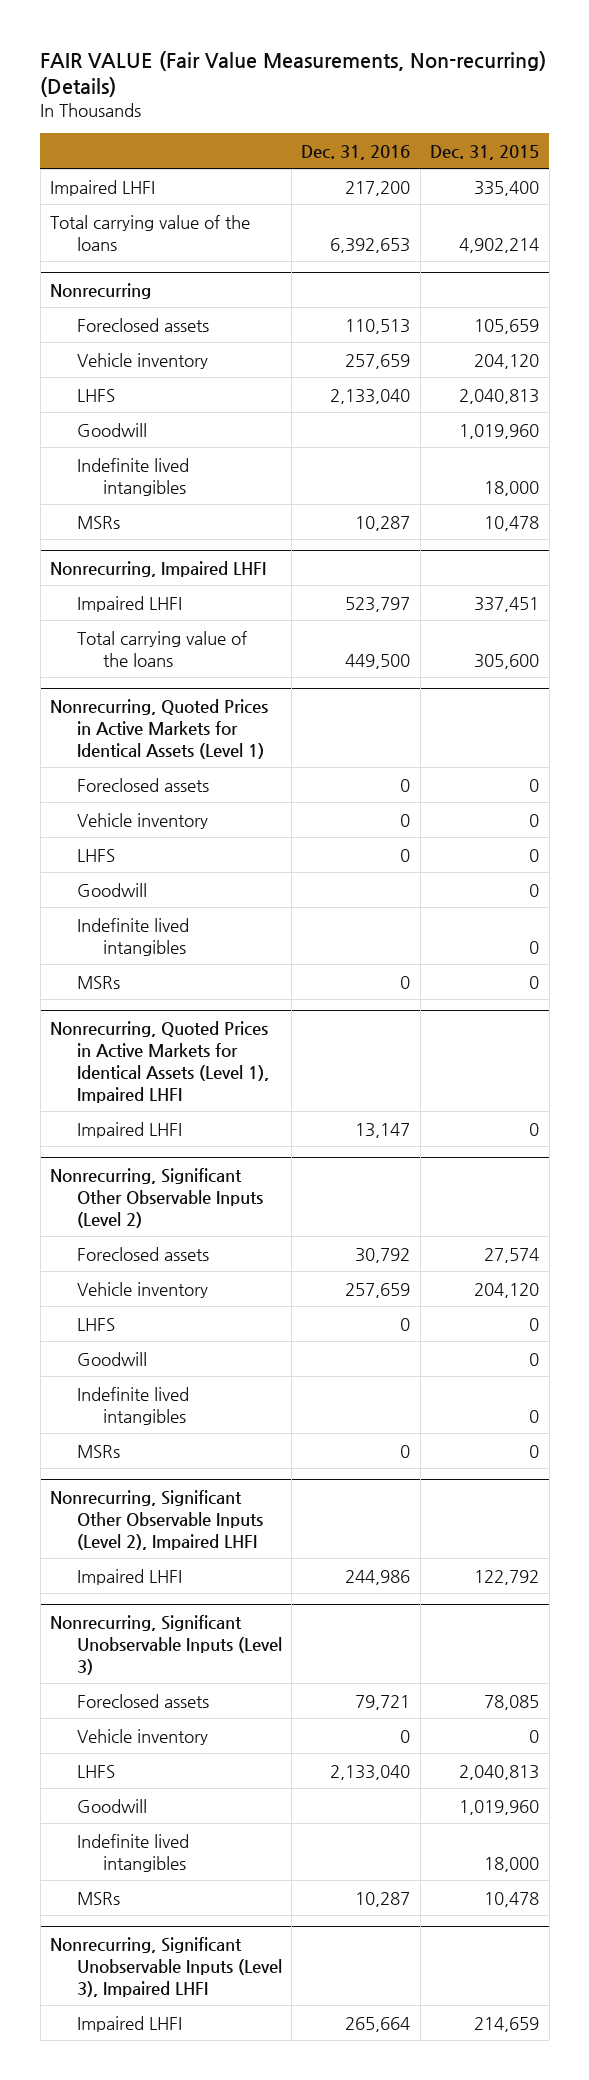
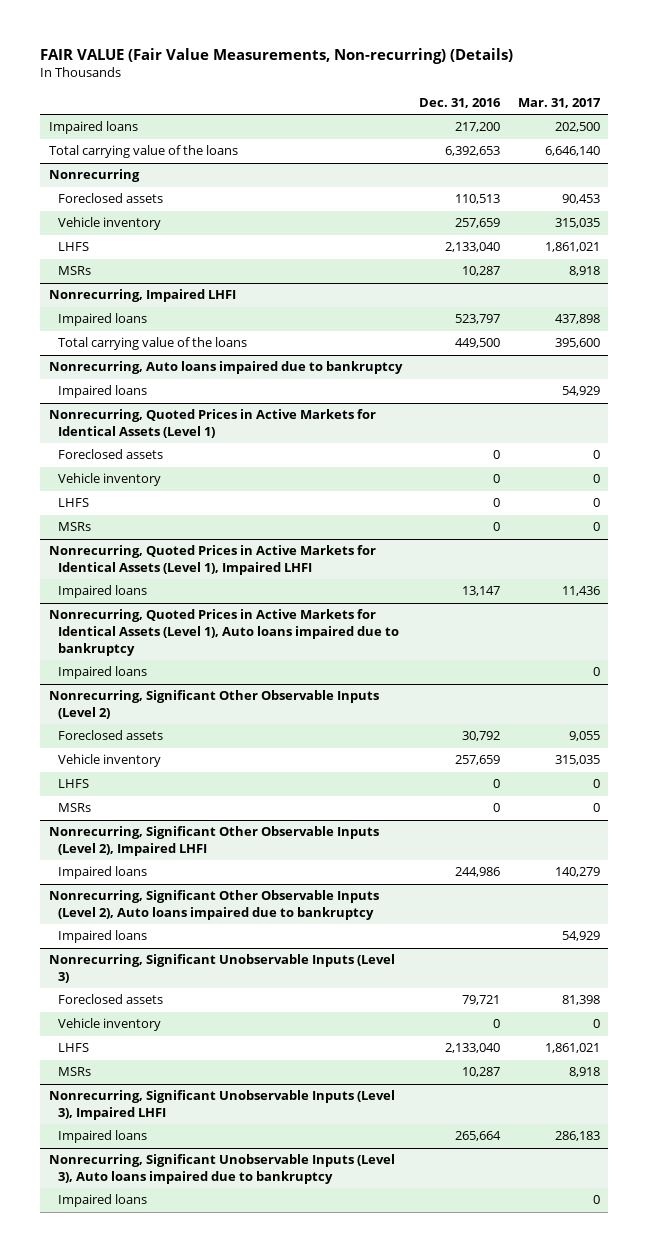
- | Dec. 31, 2016 | Dec. 31, 2015
+ | Dec. 31, 2016 | Mar. 31, 2017
- Impaired LHFI | 217,200 | 335,400
+ Impaired loans | 217,200 | 202,500
@ Nonrecurring
- Goodwill | | 1,019,960
- Indefinite lived intangibles | | 18,000
@ Nonrecurring, Impaired LHFI
- Impaired LHFI | 523,797 | 337,451
+ Impaired loans | 523,797 | 437,898
+ Nonrecurring, Auto loans impaired due to bankruptcy
+ Impaired loans | | 54,929
@ Nonrecurring, Quoted Prices in Active Markets for Identical Assets (Level 1)
- Goodwill | | 0
- Indefinite lived intangibles | | 0
@ Nonrecurring, Quoted Prices in Active Markets for Identical Assets (Level 1), Impaired LHFI
- Impaired LHFI | 13,147 | 0
+ Impaired loans | 13,147 | 11,436
+ Nonrecurring, Quoted Prices in Active Markets for Identical Assets (Level 1), Auto loans impaired due to bankruptcy
+ Impaired loans | | 0
@ Nonrecurring, Significant Other Observable Inputs (Level 2)
- Goodwill | | 0
- Indefinite lived intangibles | | 0
@ Nonrecurring, Significant Other Observable Inputs (Level 2), Impaired LHFI
- Impaired LHFI | 244,986 | 122,792
+ Impaired loans | 244,986 | 140,279
+ Nonrecurring, Significant Other Observable Inputs (Level 2), Auto loans impaired due to bankruptcy
+ Impaired loans | | 54,929
@ Nonrecurring, Significant Unobservable Inputs (Level 3)
- Goodwill | | 1,019,960
- Indefinite lived intangibles | | 18,000
@ Nonrecurring, Significant Unobservable Inputs (Level 3), Impaired LHFI
- Impaired LHFI | 265,664 | 214,659
+ Impaired loans | 265,664 | 286,183
+ Nonrecurring, Significant Unobservable Inputs (Level 3), Auto loans impaired due to bankruptcy
+ Impaired loans | | 0

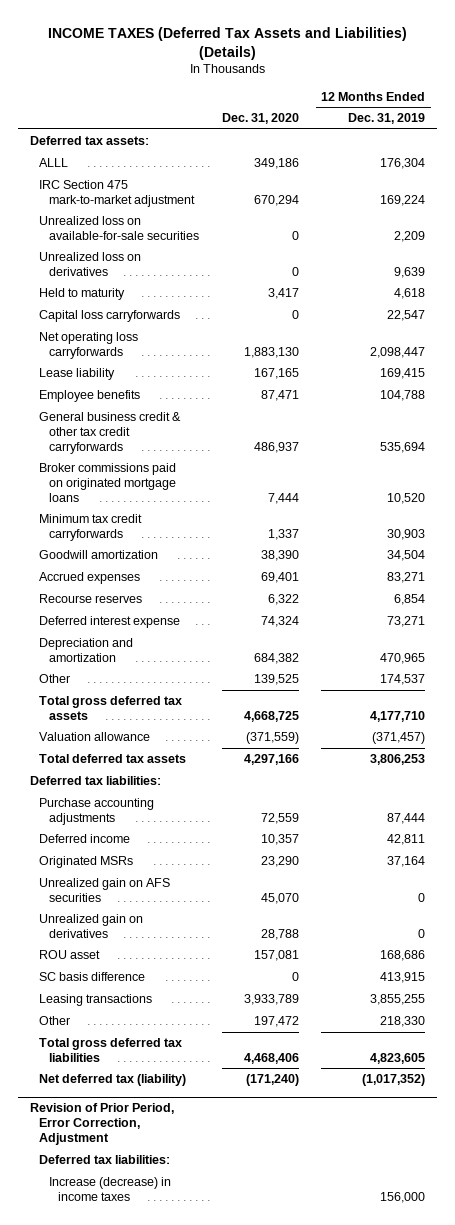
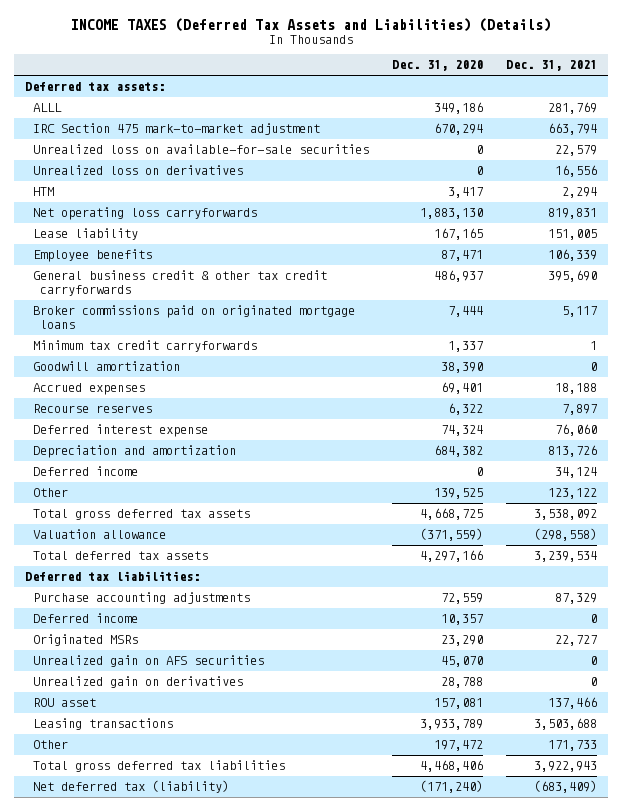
- | Dec. 31, 2020 | 12 Months Ended Dec. 31, 2019
+ | Dec. 31, 2020 | Dec. 31, 2021
- Held to maturity | 3,417 | 4,618
- Capital loss carryforwards | 0 | 22,547
+ HTM | 3,417 | 2,294
+ Deferred income | 0 | 34,124
- SC basis difference | 0 | 413,915
- Revision of Prior Period, Error Correction, Adjustment
- Deferred tax liabilities:
- Increase (decrease) in income taxes | | 156,000

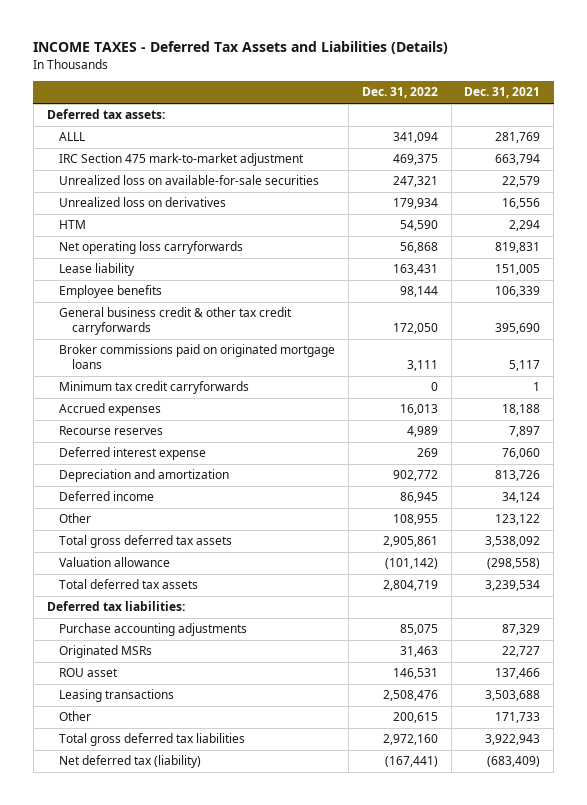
- INCOME TAXES (Deferred Tax Assets and Liabilities) (Details)
+ INCOME TAXES - Deferred Tax Assets and Liabilities (Details)
- | Dec. 31, 2020 | Dec. 31, 2021
+ | Dec. 31, 2022 | Dec. 31, 2021
- Goodwill amortization | 38,390 | 0
- Deferred income | 10,357 | 0
- Unrealized gain on AFS securities | 45,070 | 0
- Unrealized gain on derivatives | 28,788 | 0

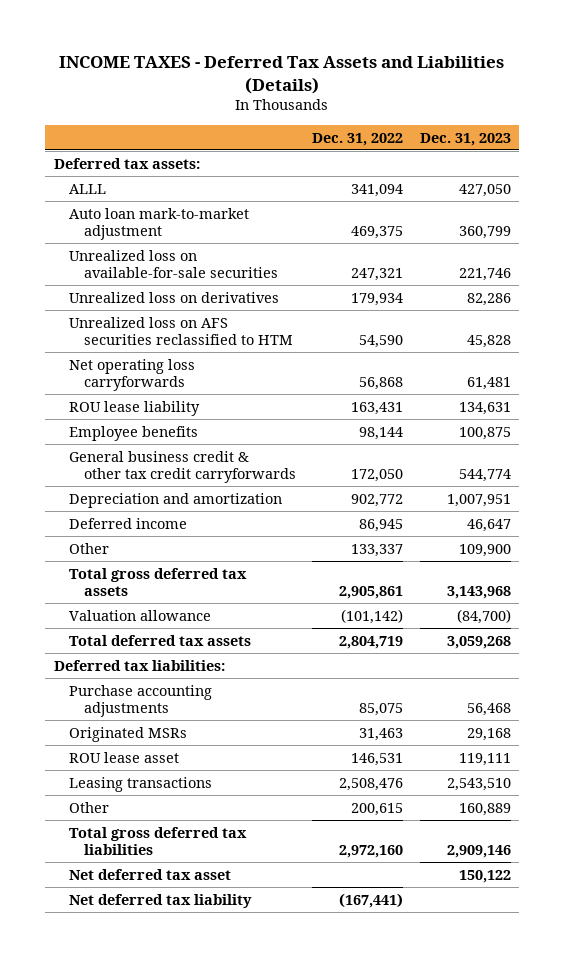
- | Dec. 31, 2022 | Dec. 31, 2021
+ | Dec. 31, 2022 | Dec. 31, 2023
- IRC Section 475 mark-to-market adjustment | 469,375 | 663,794
+ Auto loan mark-to-market adjustment | 469,375 | 360,799
- HTM | 54,590 | 2,294
+ Unrealized loss on AFS securities reclassified to HTM | 54,590 | 45,828
- Lease liability | 163,431 | 151,005
+ ROU lease liability | 163,431 | 134,631
- Broker commissions paid on originated mortgage loans | 3,111 | 5,117
- Minimum tax credit carryforwards | 0 | 1
- Accrued expenses | 16,013 | 18,188
- Recourse reserves | 4,989 | 7,897
- Deferred interest expense | 269 | 76,060
- Other | 108,955 | 123,122
+ Other | 133,337 | 109,900
- ROU asset | 146,531 | 137,466
+ ROU lease asset | 146,531 | 119,111
- Net deferred tax (liability) | (167,441) | (683,409)
+ Net deferred tax asset | | 150,122
+ Net deferred tax liability | (167,441) |

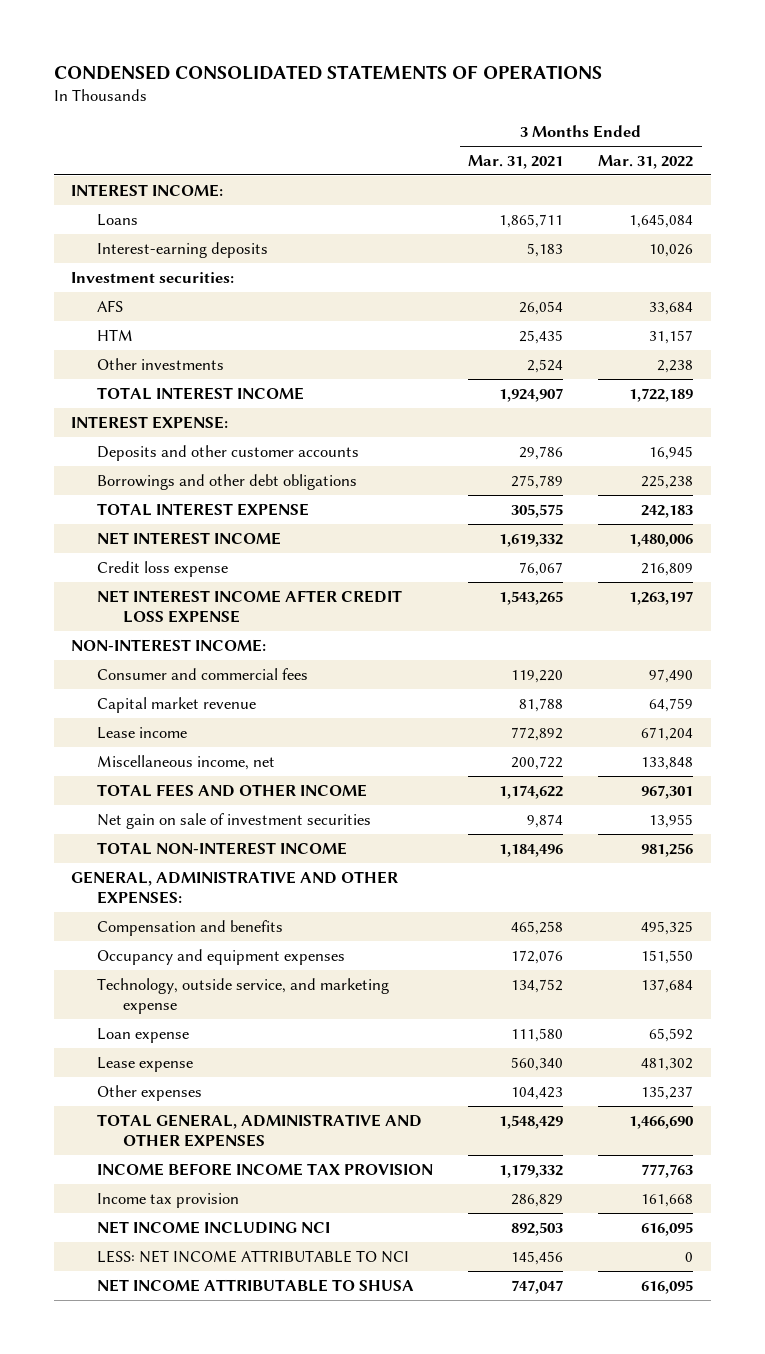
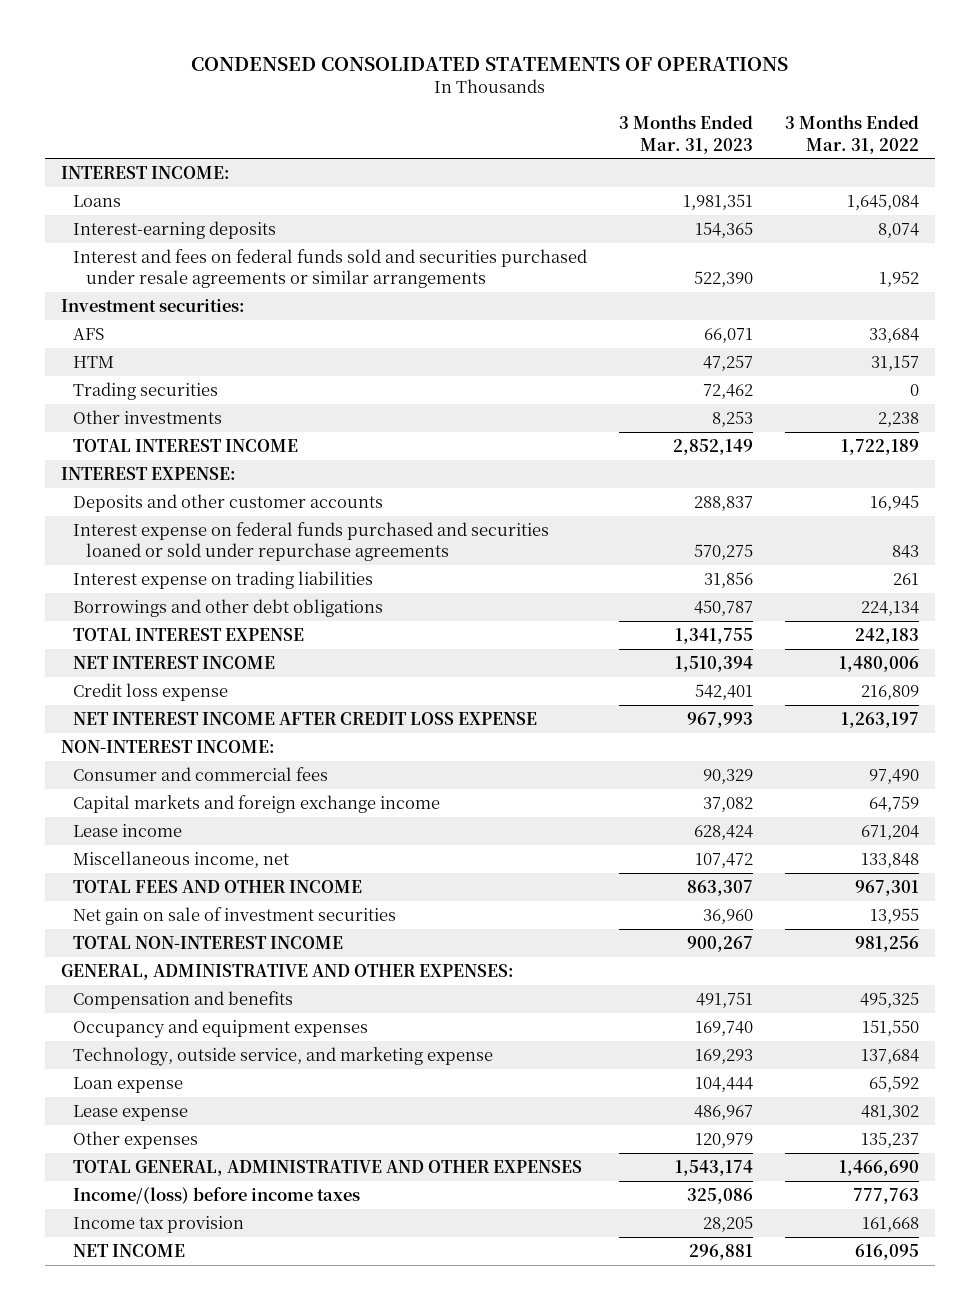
- | 3 Months Ended Mar. 31, 2021 | 3 Months Ended Mar. 31, 2022
+ | 3 Months Ended Mar. 31, 2023 | 3 Months Ended Mar. 31, 2022
- Interest-earning deposits | 5,183 | 10,026
+ Interest-earning deposits | 154,365 | 8,074
+ Interest and fees on federal funds sold and securities purchased under resale agreements or similar arrangements | 522,390 | 1,952
+ Trading securities | 72,462 | 0
- Borrowings and other debt obligations | 275,789 | 225,238
+ Interest expense on federal funds purchased and securities loaned or sold under repurchase agreements | 570,275 | 843
+ Interest expense on trading liabilities | 31,856 | 261
+ Borrowings and other debt obligations | 450,787 | 224,134
- Capital market revenue | 81,788 | 64,759
+ Capital markets and foreign exchange income | 37,082 | 64,759
- INCOME BEFORE INCOME TAX PROVISION | 1,179,332 | 777,763
+ Income/(loss) before income taxes | 325,086 | 777,763
- NET INCOME INCLUDING NCI | 892,503 | 616,095
- LESS: NET INCOME ATTRIBUTABLE TO NCI | 145,456 | 0
- NET INCOME ATTRIBUTABLE TO SHUSA | 747,047 | 616,095
+ NET INCOME | 296,881 | 616,095

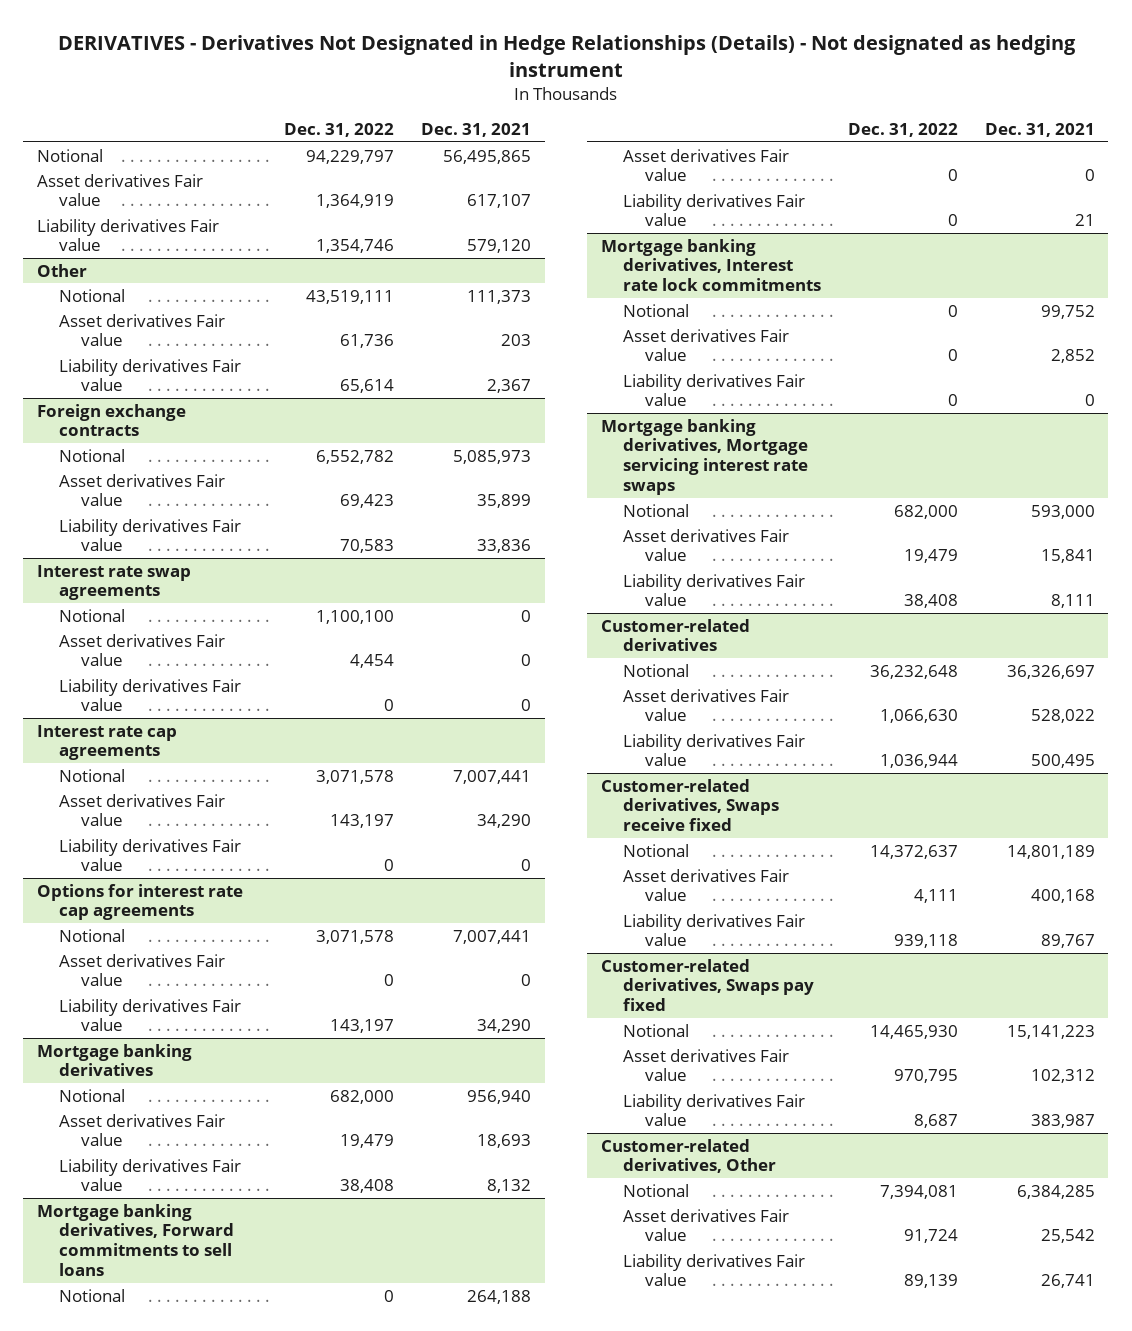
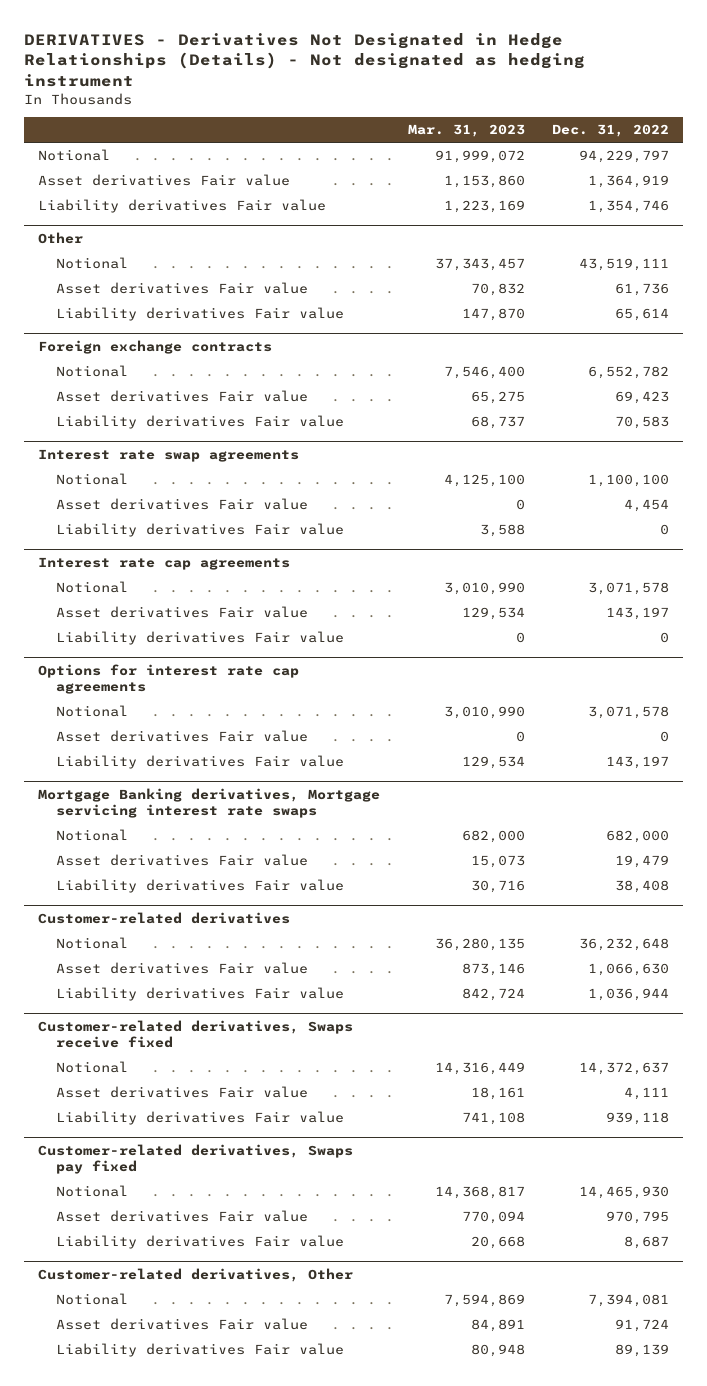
- | Dec. 31, 2022 | Dec. 31, 2021
+ | Mar. 31, 2023 | Dec. 31, 2022
- Mortgage banking derivatives
- Notional | 682,000 | 956,940
- Asset derivatives Fair value | 19,479 | 18,693
- Liability derivatives Fair value | 38,408 | 8,132
- Mortgage banking derivatives, Forward commitments to sell loans
- Notional | 0 | 264,188
- Asset derivatives Fair value | 0 | 0
- Liability derivatives Fair value | 0 | 21
- Mortgage banking derivatives, Interest rate lock commitments
- Notional | 0 | 99,752
- Asset derivatives Fair value | 0 | 2,852
- Liability derivatives Fair value | 0 | 0
- Mortgage banking derivatives, Mortgage servicing interest rate swaps
+ Mortgage Banking derivatives, Mortgage servicing interest rate swaps

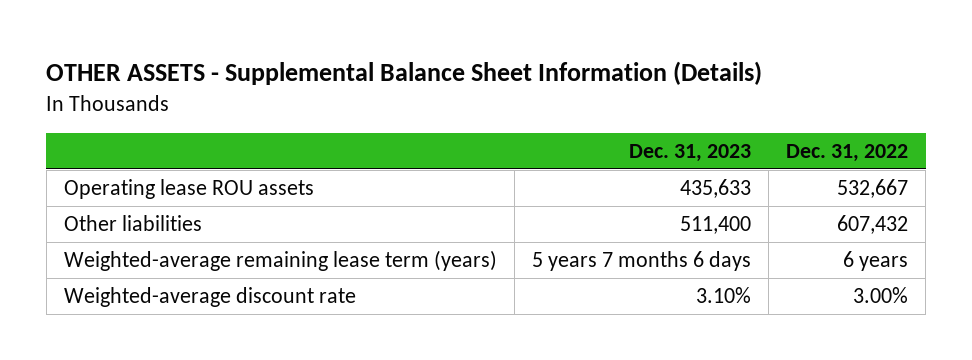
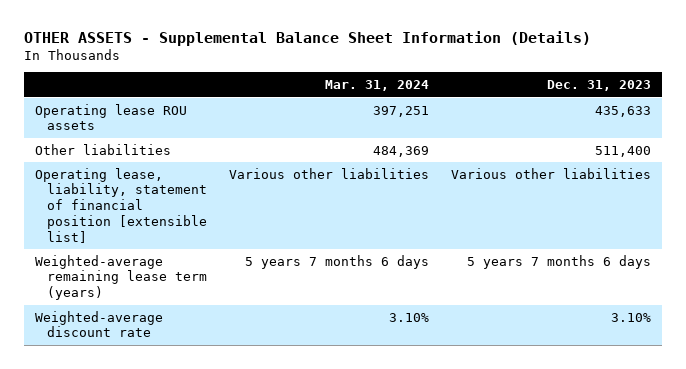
- | Dec. 31, 2023 | Dec. 31, 2022
+ | Mar. 31, 2024 | Dec. 31, 2023
+ Operating lease, liability, statement of financial position [extensible list] | Various other liabilities | Various other liabilities

